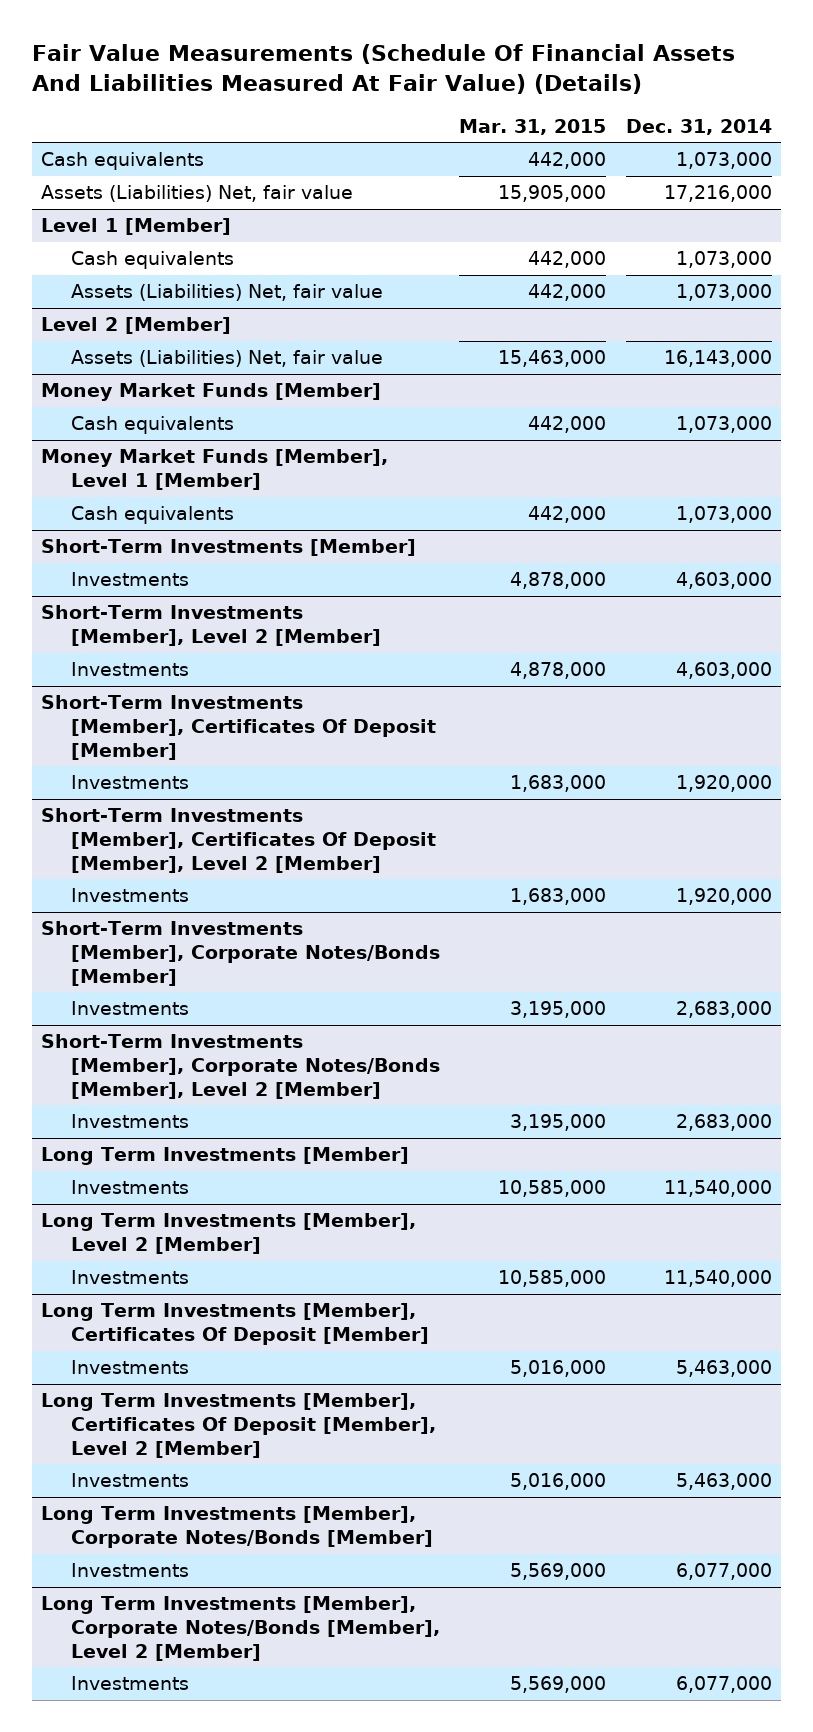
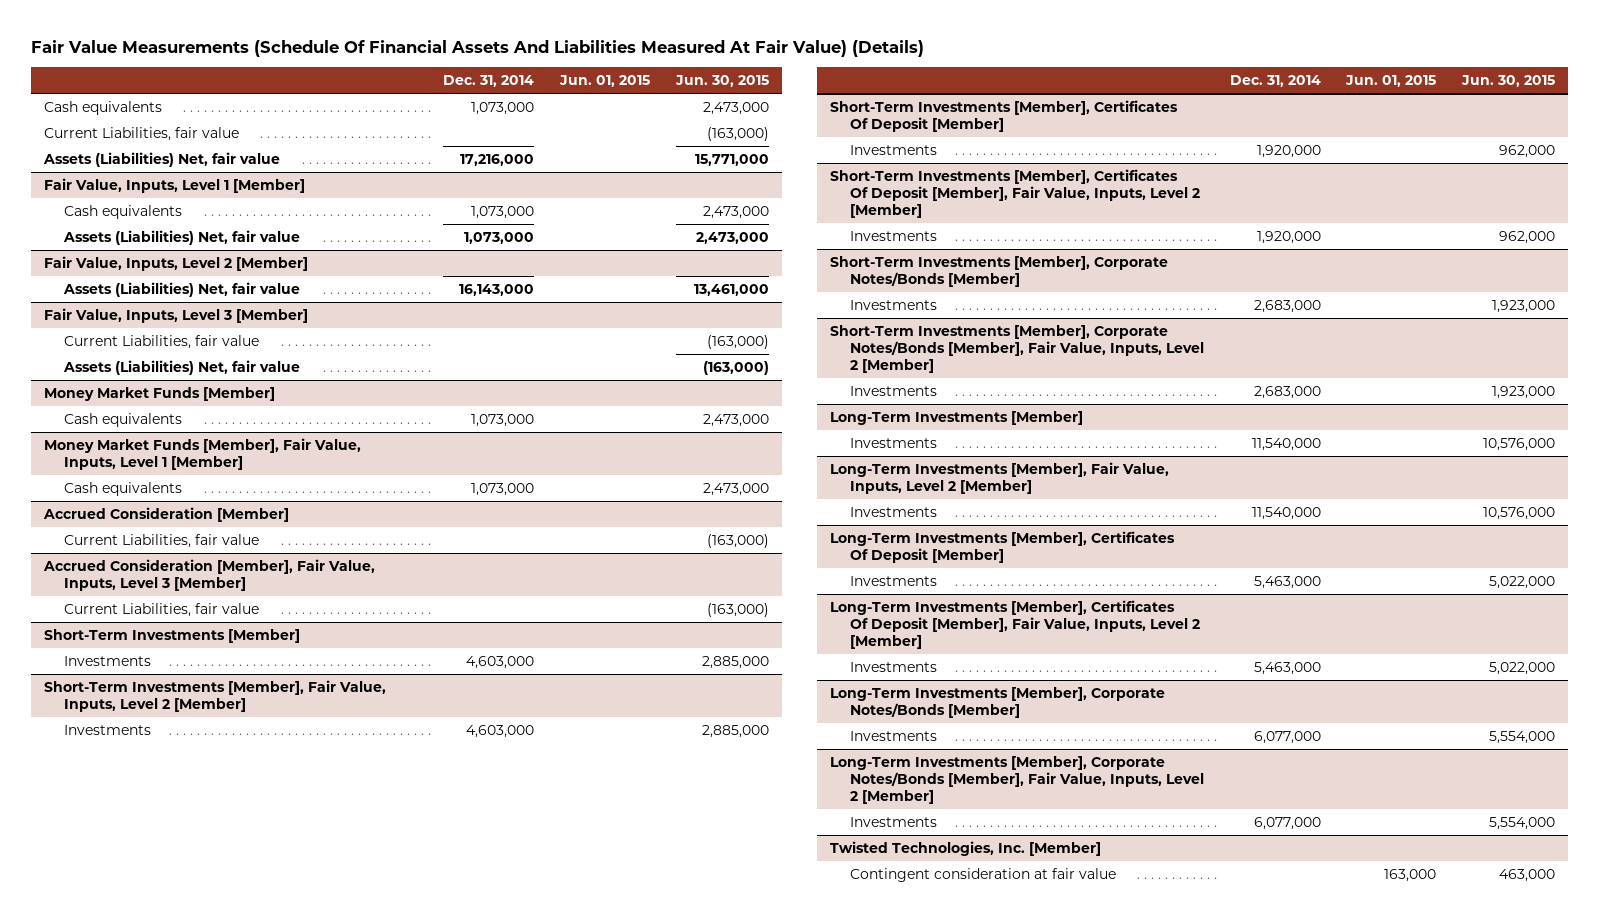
- | Mar. 31, 2015 | Dec. 31, 2014
+ | Dec. 31, 2014 | Jun. 01, 2015 | Jun. 30, 2015
+ Current Liabilities, fair value | | | (163,000)
- Level 1 [Member]
+ Fair Value, Inputs, Level 1 [Member]
- Level 2 [Member]
+ Fair Value, Inputs, Level 2 [Member]
+ Fair Value, Inputs, Level 3 [Member]
+ Current Liabilities, fair value | | | (163,000)
+ Assets (Liabilities) Net, fair value | | | (163,000)
- Money Market Funds [Member], Level 1 [Member]
+ Money Market Funds [Member], Fair Value, Inputs, Level 1 [Member]
+ Accrued Consideration [Member]
+ Current Liabilities, fair value | | | (163,000)
+ Accrued Consideration [Member], Fair Value, Inputs, Level 3 [Member]
+ Current Liabilities, fair value | | | (163,000)
- Short-Term Investments [Member], Level 2 [Member]
+ Short-Term Investments [Member], Fair Value, Inputs, Level 2 [Member]
- Short-Term Investments [Member], Certificates Of Deposit [Member], Level 2 [Member]
+ Short-Term Investments [Member], Certificates Of Deposit [Member], Fair Value, Inputs, Level 2 [Member]
- Short-Term Investments [Member], Corporate Notes/Bonds [Member], Level 2 [Member]
+ Short-Term Investments [Member], Corporate Notes/Bonds [Member], Fair Value, Inputs, Level 2 [Member]
- Long Term Investments [Member]
+ Long-Term Investments [Member]
- Long Term Investments [Member], Level 2 [Member]
+ Long-Term Investments [Member], Fair Value, Inputs, Level 2 [Member]
- Long Term Investments [Member], Certificates Of Deposit [Member]
+ Long-Term Investments [Member], Certificates Of Deposit [Member]
- Long Term Investments [Member], Certificates Of Deposit [Member], Level 2 [Member]
+ Long-Term Investments [Member], Certificates Of Deposit [Member], Fair Value, Inputs, Level 2 [Member]
- Long Term Investments [Member], Corporate Notes/Bonds [Member]
+ Long-Term Investments [Member], Corporate Notes/Bonds [Member]
- Long Term Investments [Member], Corporate Notes/Bonds [Member], Level 2 [Member]
+ Long-Term Investments [Member], Corporate Notes/Bonds [Member], Fair Value, Inputs, Level 2 [Member]
+ Twisted Technologies, Inc. [Member]
+ Contingent consideration at fair value | | 163,000 | 463,000

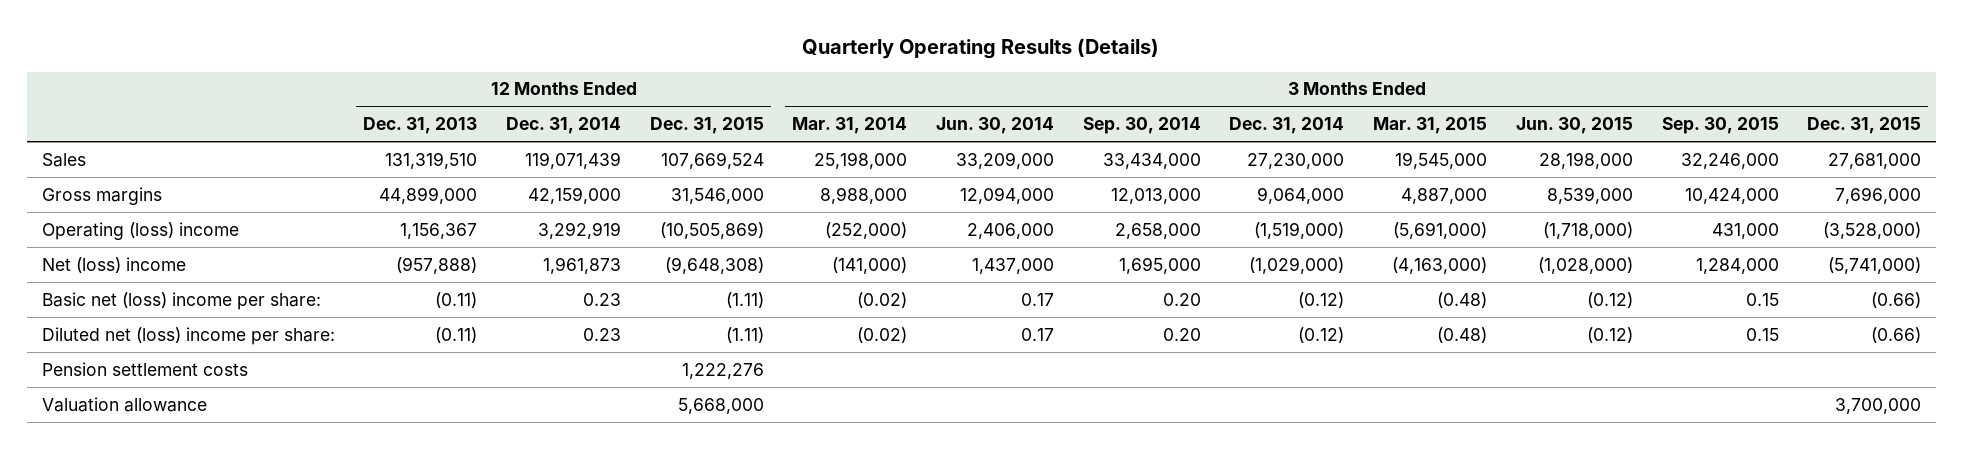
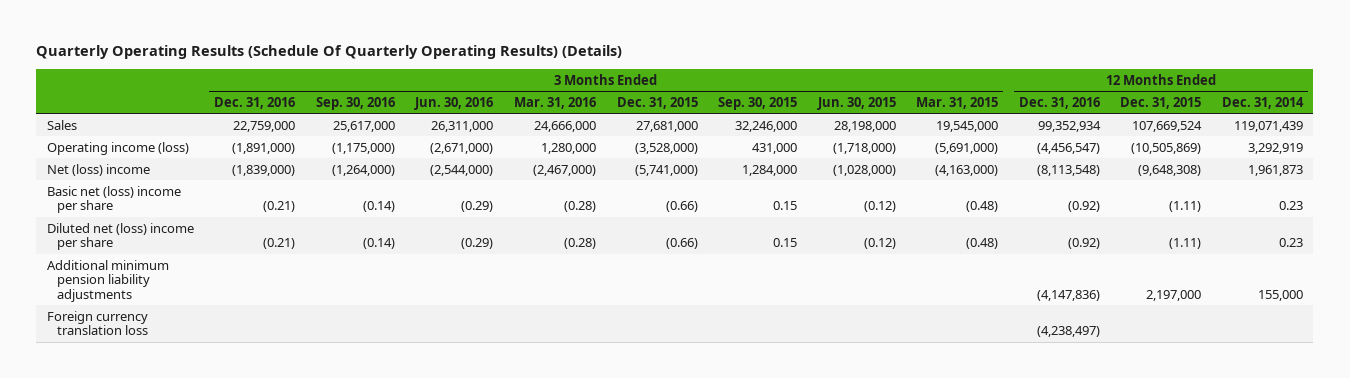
- Quarterly Operating Results (Details)
+ Quarterly Operating Results (Schedule Of Quarterly Operating Results) (Details)
- | 12 Months Ended Dec. 31, 2013 | 12 Months Ended Dec. 31, 2014 | 12 Months Ended Dec. 31, 2015 | 3 Months Ended Mar. 31, 2014 | 3 Months Ended Jun. 30, 2014 | 3 Months Ended Sep. 30, 2014 | 3 Months Ended Dec. 31, 2014 | 3 Months Ended Mar. 31, 2015 | 3 Months Ended Jun. 30, 2015 | 3 Months Ended Sep. 30, 2015 | 3 Months Ended Dec. 31, 2015
+ | 3 Months Ended Dec. 31, 2016 | 3 Months Ended Sep. 30, 2016 | 3 Months Ended Jun. 30, 2016 | 3 Months Ended Mar. 31, 2016 | 3 Months Ended Dec. 31, 2015 | 3 Months Ended Sep. 30, 2015 | 3 Months Ended Jun. 30, 2015 | 3 Months Ended Mar. 31, 2015 | 12 Months Ended Dec. 31, 2016 | 12 Months Ended Dec. 31, 2015 | 12 Months Ended Dec. 31, 2014
- Gross margins | 44,899,000 | 42,159,000 | 31,546,000 | 8,988,000 | 12,094,000 | 12,013,000 | 9,064,000 | 4,887,000 | 8,539,000 | 10,424,000 | 7,696,000
- Operating (loss) income | 1,156,367 | 3,292,919 | (10,505,869) | (252,000) | 2,406,000 | 2,658,000 | (1,519,000) | (5,691,000) | (1,718,000) | 431,000 | (3,528,000)
+ Operating income (loss) | (1,891,000) | (1,175,000) | (2,671,000) | 1,280,000 | (3,528,000) | 431,000 | (1,718,000) | (5,691,000) | (4,456,547) | (10,505,869) | 3,292,919
- Basic net (loss) income per share: | (0.11) | 0.23 | (1.11) | (0.02) | 0.17 | 0.20 | (0.12) | (0.48) | (0.12) | 0.15 | (0.66)
- Diluted net (loss) income per share: | (0.11) | 0.23 | (1.11) | (0.02) | 0.17 | 0.20 | (0.12) | (0.48) | (0.12) | 0.15 | (0.66)
- Pension settlement costs | | | 1,222,276 | | | | | | | |
- Valuation allowance | | | 5,668,000 | | | | | | | | 3,700,000
+ Basic net (loss) income per share | (0.21) | (0.14) | (0.29) | (0.28) | (0.66) | 0.15 | (0.12) | (0.48) | (0.92) | (1.11) | 0.23
+ Diluted net (loss) income per share | (0.21) | (0.14) | (0.29) | (0.28) | (0.66) | 0.15 | (0.12) | (0.48) | (0.92) | (1.11) | 0.23
+ Additional minimum pension liability adjustments | | | | | | | | | (4,147,836) | 2,197,000 | 155,000
+ Foreign currency translation loss | | | | | | | | | (4,238,497) | |

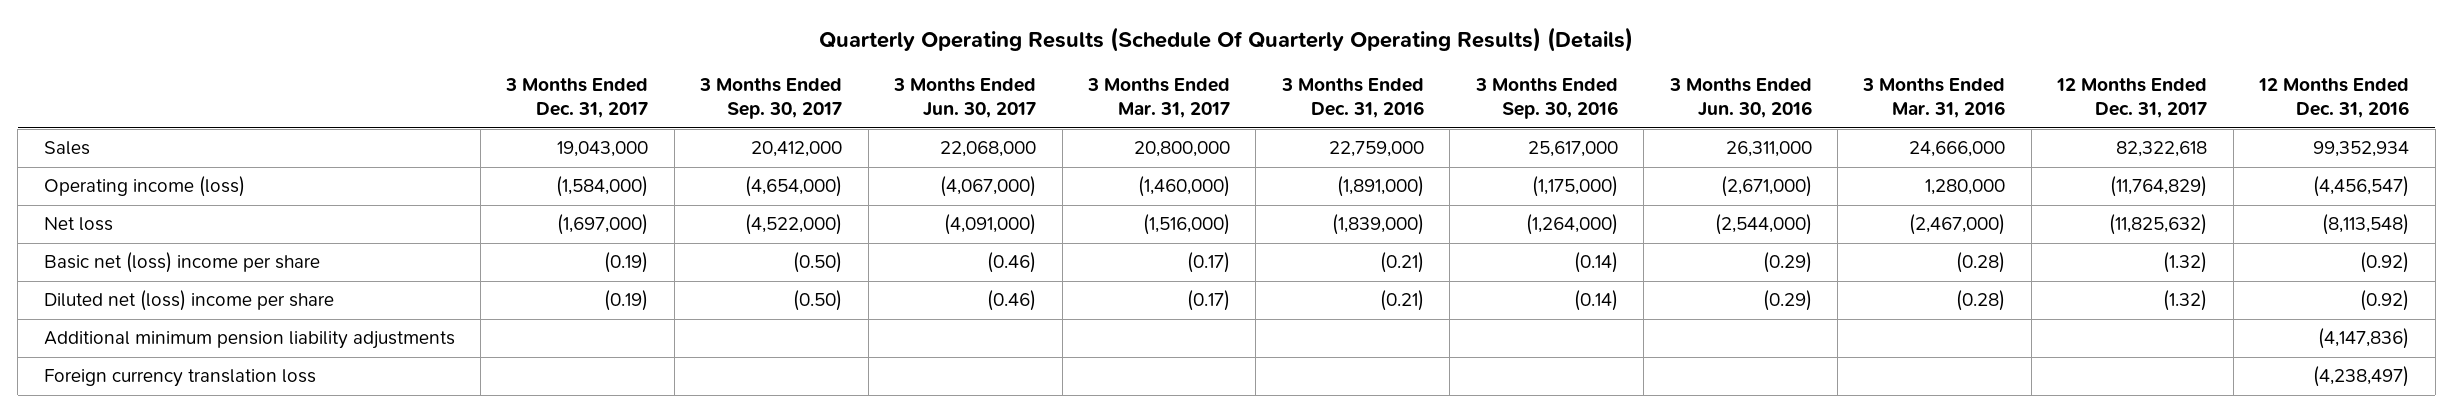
- | 3 Months Ended Dec. 31, 2016 | 3 Months Ended Sep. 30, 2016 | 3 Months Ended Jun. 30, 2016 | 3 Months Ended Mar. 31, 2016 | 3 Months Ended Dec. 31, 2015 | 3 Months Ended Sep. 30, 2015 | 3 Months Ended Jun. 30, 2015 | 3 Months Ended Mar. 31, 2015 | 12 Months Ended Dec. 31, 2016 | 12 Months Ended Dec. 31, 2015 | 12 Months Ended Dec. 31, 2014
+ | 3 Months Ended Dec. 31, 2017 | 3 Months Ended Sep. 30, 2017 | 3 Months Ended Jun. 30, 2017 | 3 Months Ended Mar. 31, 2017 | 3 Months Ended Dec. 31, 2016 | 3 Months Ended Sep. 30, 2016 | 3 Months Ended Jun. 30, 2016 | 3 Months Ended Mar. 31, 2016 | 12 Months Ended Dec. 31, 2017 | 12 Months Ended Dec. 31, 2016
- Net (loss) income | (1,839,000) | (1,264,000) | (2,544,000) | (2,467,000) | (5,741,000) | 1,284,000 | (1,028,000) | (4,163,000) | (8,113,548) | (9,648,308) | 1,961,873
+ Net loss | (1,697,000) | (4,522,000) | (4,091,000) | (1,516,000) | (1,839,000) | (1,264,000) | (2,544,000) | (2,467,000) | (11,825,632) | (8,113,548)

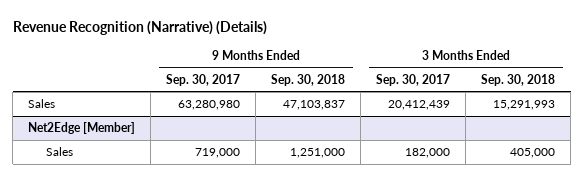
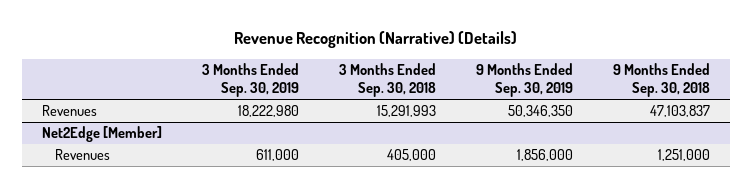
- | 9 Months Ended Sep. 30, 2017 | 9 Months Ended Sep. 30, 2018 | 3 Months Ended Sep. 30, 2017 | 3 Months Ended Sep. 30, 2018
+ | 3 Months Ended Sep. 30, 2019 | 3 Months Ended Sep. 30, 2018 | 9 Months Ended Sep. 30, 2019 | 9 Months Ended Sep. 30, 2018
- Sales | 63,280,980 | 47,103,837 | 20,412,439 | 15,291,993
+ Revenues | 18,222,980 | 15,291,993 | 50,346,350 | 47,103,837
@ Net2Edge [Member]
- Sales | 719,000 | 1,251,000 | 182,000 | 405,000
+ Revenues | 611,000 | 405,000 | 1,856,000 | 1,251,000

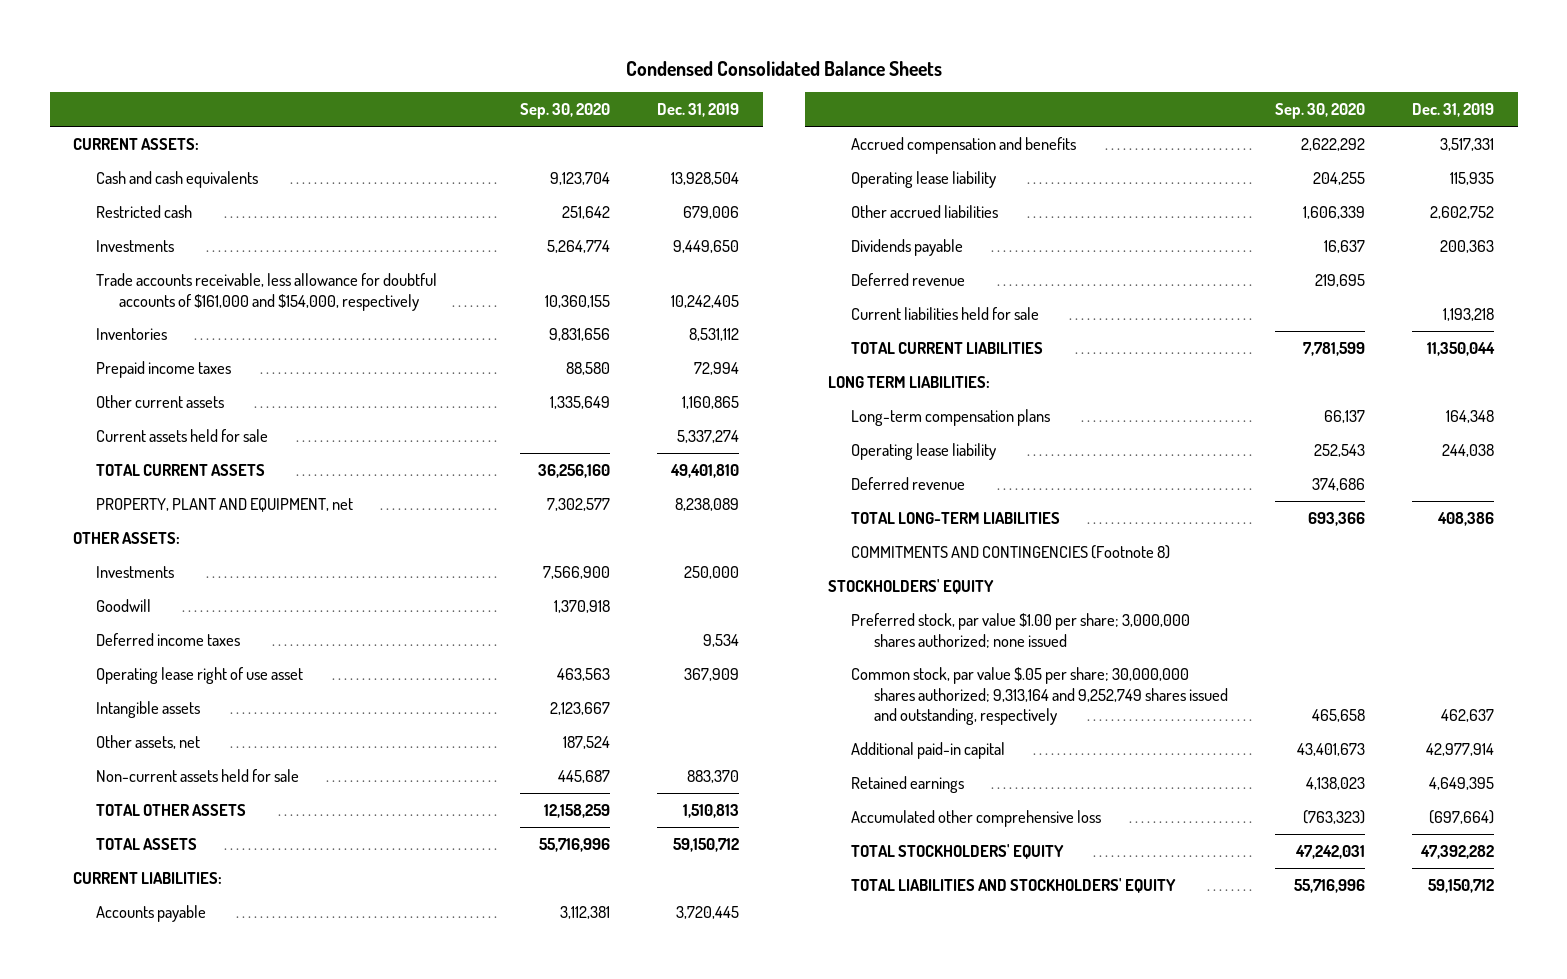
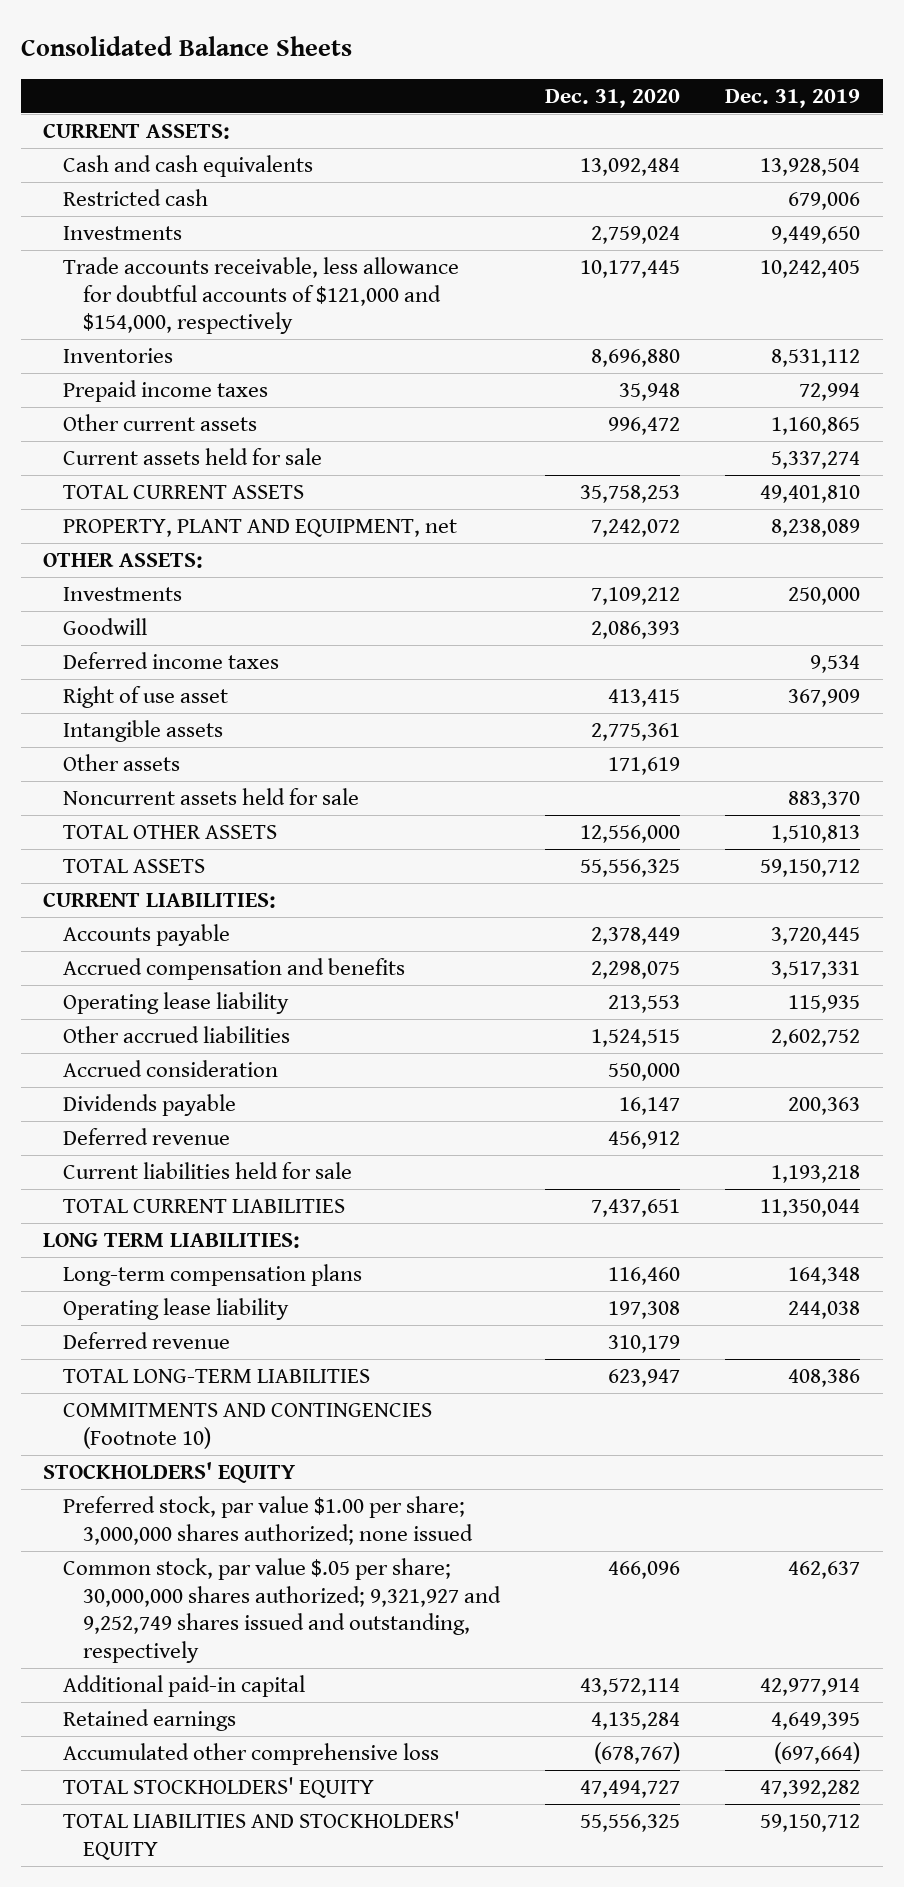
- Condensed Consolidated Balance Sheets
+ Consolidated Balance Sheets
- | Sep. 30, 2020 | Dec. 31, 2019
+ | Dec. 31, 2020 | Dec. 31, 2019
- Trade accounts receivable, less allowance for doubtful accounts of $161,000 and $154,000, respectively | 10,360,155 | 10,242,405
+ Trade accounts receivable, less allowance for doubtful accounts of $121,000 and $154,000, respectively | 10,177,445 | 10,242,405
- Operating lease right of use asset | 463,563 | 367,909
+ Right of use asset | 413,415 | 367,909
- Other assets, net | 187,524 |
- Non-current assets held for sale | 445,687 | 883,370
+ Other assets | 171,619 |
+ Noncurrent assets held for sale | | 883,370
+ Accrued consideration | 550,000 |
- COMMITMENTS AND CONTINGENCIES (Footnote 8)
+ COMMITMENTS AND CONTINGENCIES (Footnote 10)
- Common stock, par value $.05 per share; 30,000,000 shares authorized; 9,313,164 and 9,252,749 shares issued and outstanding, respectively | 465,658 | 462,637
+ Common stock, par value $.05 per share; 30,000,000 shares authorized; 9,321,927 and 9,252,749 shares issued and outstanding, respectively | 466,096 | 462,637

